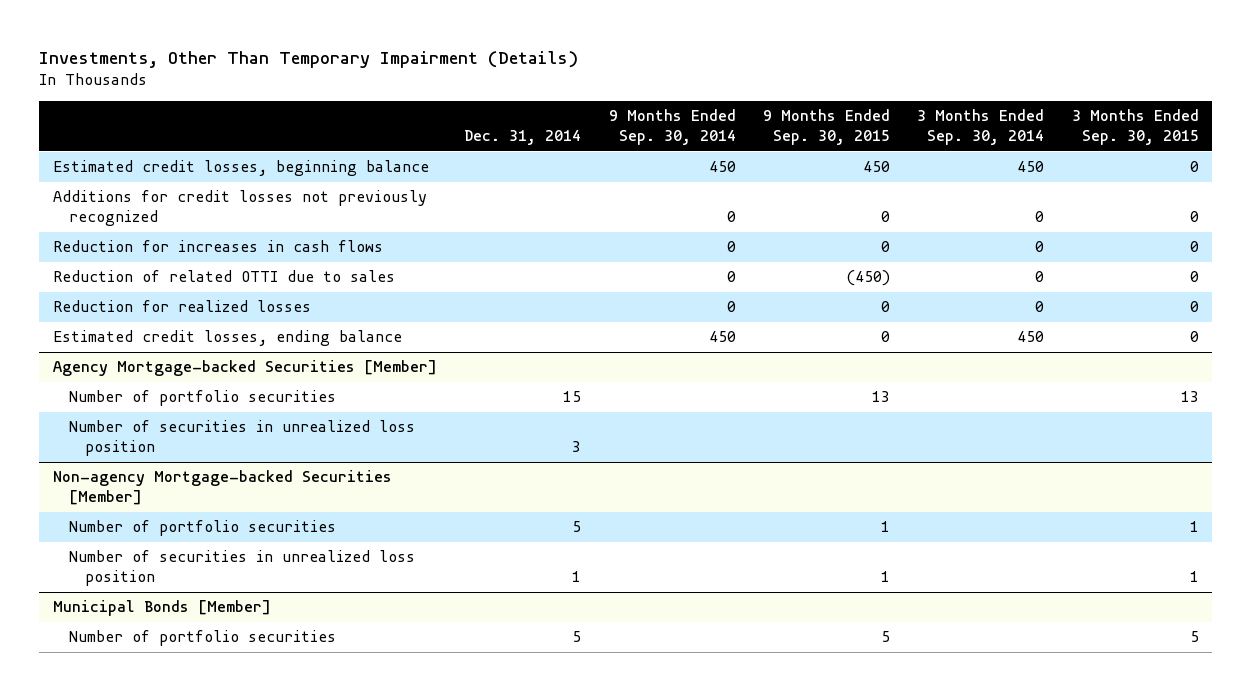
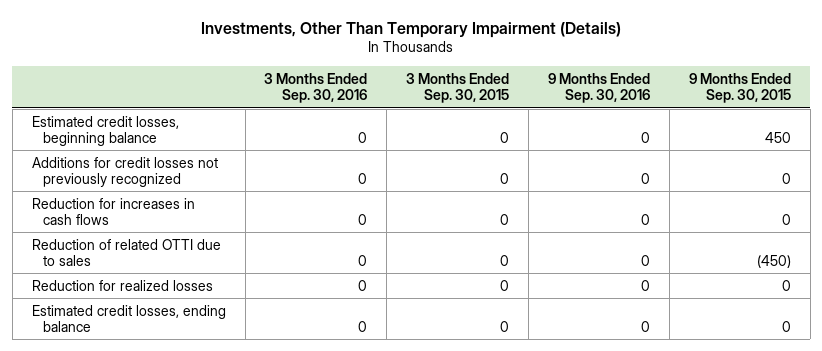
- | Dec. 31, 2014 | 9 Months Ended Sep. 30, 2014 | 9 Months Ended Sep. 30, 2015 | 3 Months Ended Sep. 30, 2014 | 3 Months Ended Sep. 30, 2015
+ | 3 Months Ended Sep. 30, 2016 | 3 Months Ended Sep. 30, 2015 | 9 Months Ended Sep. 30, 2016 | 9 Months Ended Sep. 30, 2015
- Agency Mortgage-backed Securities [Member]
- Number of portfolio securities | 15 | | 13 | | 13
- Number of securities in unrealized loss position | 3 | | | |
- Non-agency Mortgage-backed Securities [Member]
- Number of portfolio securities | 5 | | 1 | | 1
- Number of securities in unrealized loss position | 1 | | 1 | | 1
- Municipal Bonds [Member]
- Number of portfolio securities | 5 | | 5 | | 5

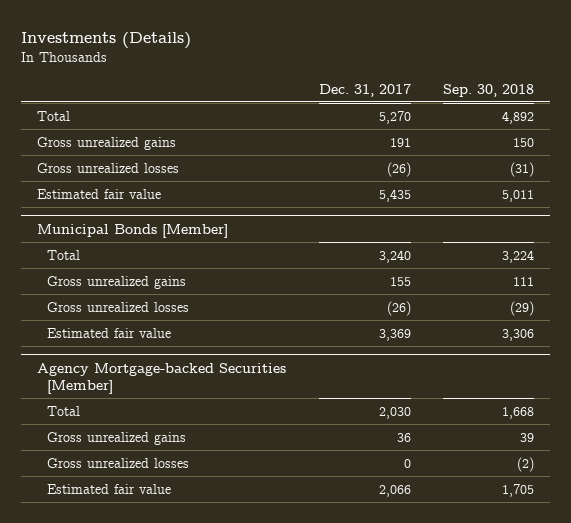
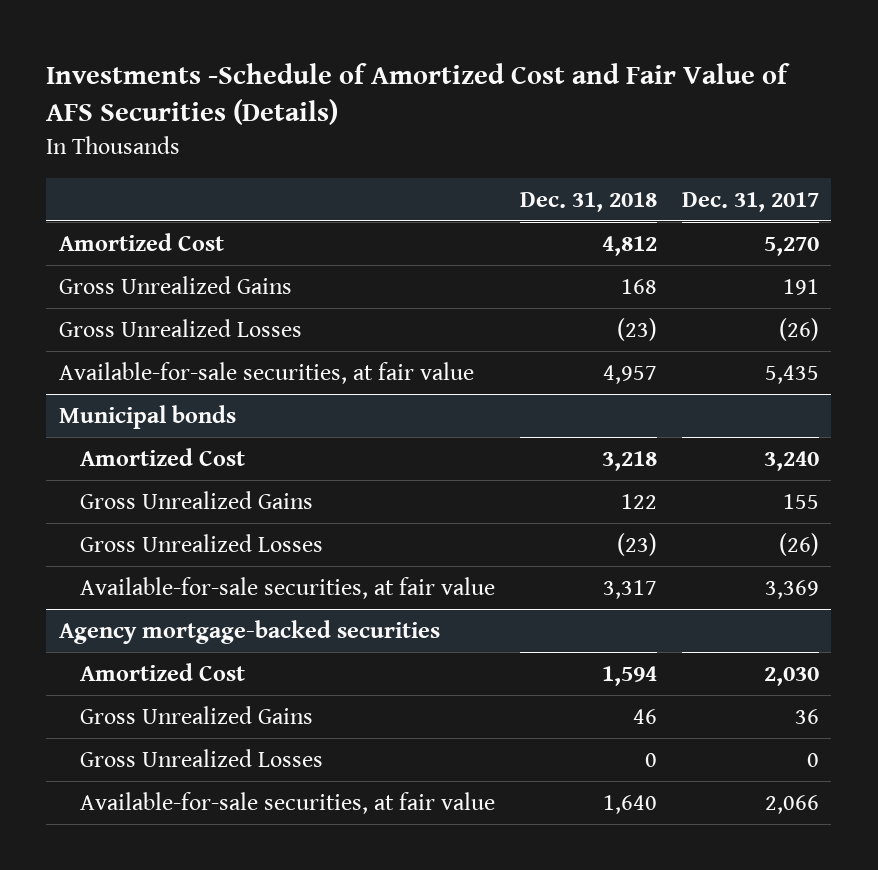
- Investments (Details)
+ Investments -Schedule of Amortized Cost and Fair Value of AFS Securities (Details)
- | Dec. 31, 2017 | Sep. 30, 2018
+ | Dec. 31, 2018 | Dec. 31, 2017
- Total | 5,270 | 4,892
- Gross unrealized gains | 191 | 150
- Gross unrealized losses | (26) | (31)
- Estimated fair value | 5,435 | 5,011
- Municipal Bonds [Member]
- Total | 3,240 | 3,224
- Gross unrealized gains | 155 | 111
- Gross unrealized losses | (26) | (29)
- Estimated fair value | 3,369 | 3,306
- Agency Mortgage-backed Securities [Member]
- Total | 2,030 | 1,668
- Gross unrealized gains | 36 | 39
- Gross unrealized losses | 0 | (2)
- Estimated fair value | 2,066 | 1,705
+ Amortized Cost | 4,812 | 5,270
+ Gross Unrealized Gains | 168 | 191
+ Gross Unrealized Losses | (23) | (26)
+ Available-for-sale securities, at fair value | 4,957 | 5,435
+ Municipal bonds
+ Amortized Cost | 3,218 | 3,240
+ Gross Unrealized Gains | 122 | 155
+ Gross Unrealized Losses | (23) | (26)
+ Available-for-sale securities, at fair value | 3,317 | 3,369
+ Agency mortgage-backed securities
+ Amortized Cost | 1,594 | 2,030
+ Gross Unrealized Gains | 46 | 36
+ Gross Unrealized Losses | 0 | 0
+ Available-for-sale securities, at fair value | 1,640 | 2,066

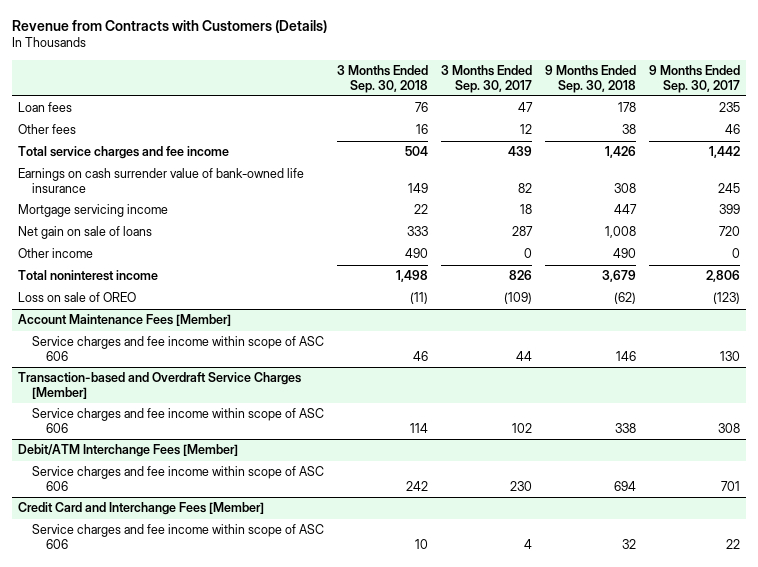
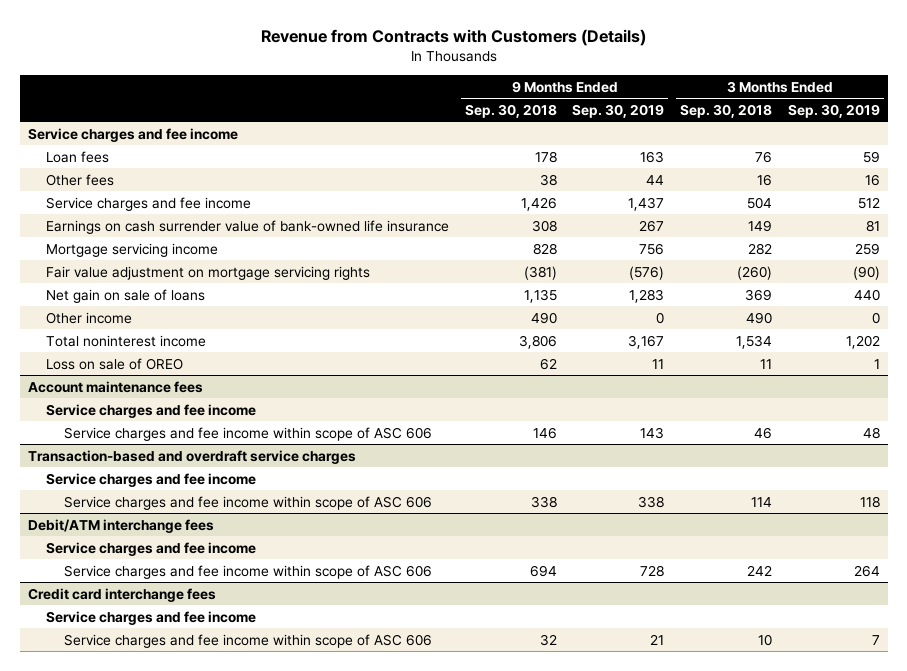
- | 3 Months Ended Sep. 30, 2018 | 3 Months Ended Sep. 30, 2017 | 9 Months Ended Sep. 30, 2018 | 9 Months Ended Sep. 30, 2017
+ | 9 Months Ended Sep. 30, 2018 | 9 Months Ended Sep. 30, 2019 | 3 Months Ended Sep. 30, 2018 | 3 Months Ended Sep. 30, 2019
+ Service charges and fee income
- Total service charges and fee income | 504 | 439 | 1,426 | 1,442
+ Service charges and fee income | 1,426 | 1,437 | 504 | 512
- Mortgage servicing income | 22 | 18 | 447 | 399
- Net gain on sale of loans | 333 | 287 | 1,008 | 720
+ Mortgage servicing income | 828 | 756 | 282 | 259
+ Fair value adjustment on mortgage servicing rights | (381) | (576) | (260) | (90)
+ Net gain on sale of loans | 1,135 | 1,283 | 369 | 440
- Total noninterest income | 1,498 | 826 | 3,679 | 2,806
- Loss on sale of OREO | (11) | (109) | (62) | (123)
- Account Maintenance Fees [Member]
+ Total noninterest income | 3,806 | 3,167 | 1,534 | 1,202
+ Loss on sale of OREO | 62 | 11 | 11 | 1
+ Account maintenance fees
+ Service charges and fee income
- Transaction-based and Overdraft Service Charges [Member]
+ Transaction-based and overdraft service charges
+ Service charges and fee income
- Debit/ATM Interchange Fees [Member]
+ Debit/ATM interchange fees
+ Service charges and fee income
- Credit Card and Interchange Fees [Member]
+ Credit card interchange fees
+ Service charges and fee income

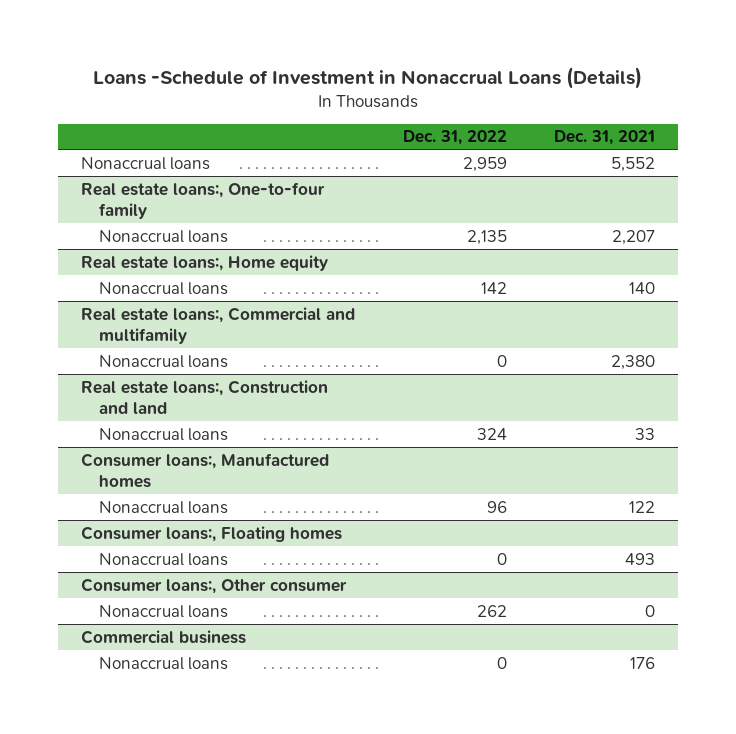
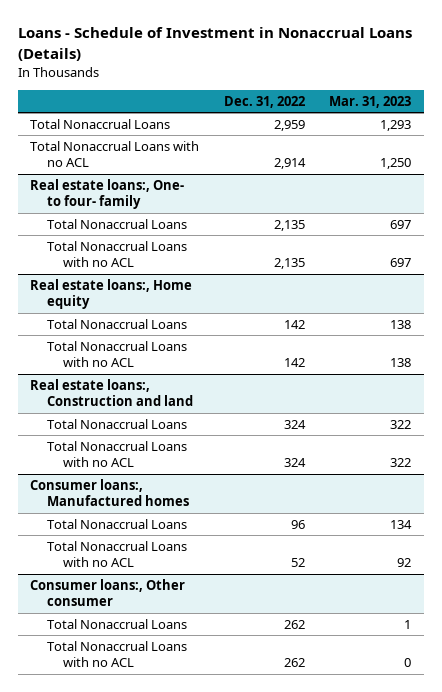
- Loans -Schedule of Investment in Nonaccrual Loans (Details)
+ Loans - Schedule of Investment in Nonaccrual Loans (Details)
- | Dec. 31, 2022 | Dec. 31, 2021
+ | Dec. 31, 2022 | Mar. 31, 2023
- Nonaccrual loans | 2,959 | 5,552
- Real estate loans:, One-to-four family
- Nonaccrual loans | 2,135 | 2,207
+ Total Nonaccrual Loans | 2,959 | 1,293
+ Total Nonaccrual Loans with no ACL | 2,914 | 1,250
+ Real estate loans:, One- to four- family
+ Total Nonaccrual Loans | 2,135 | 697
+ Total Nonaccrual Loans with no ACL | 2,135 | 697
@ Real estate loans:, Home equity
- Nonaccrual loans | 142 | 140
- Real estate loans:, Commercial and multifamily
- Nonaccrual loans | 0 | 2,380
@ Real estate loans:, Home equity
+ Total Nonaccrual Loans | 142 | 138
+ Total Nonaccrual Loans with no ACL | 142 | 138
@ Real estate loans:, Construction and land
- Nonaccrual loans | 324 | 33
+ Total Nonaccrual Loans | 324 | 322
+ Total Nonaccrual Loans with no ACL | 324 | 322
@ Consumer loans:, Manufactured homes
- Nonaccrual loans | 96 | 122
- Consumer loans:, Floating homes
- Nonaccrual loans | 0 | 493
@ Consumer loans:, Manufactured homes
+ Total Nonaccrual Loans | 96 | 134
+ Total Nonaccrual Loans with no ACL | 52 | 92
@ Consumer loans:, Other consumer
- Nonaccrual loans | 262 | 0
- Commercial business
- Nonaccrual loans | 0 | 176
@ Consumer loans:, Other consumer
+ Total Nonaccrual Loans | 262 | 1
+ Total Nonaccrual Loans with no ACL | 262 | 0

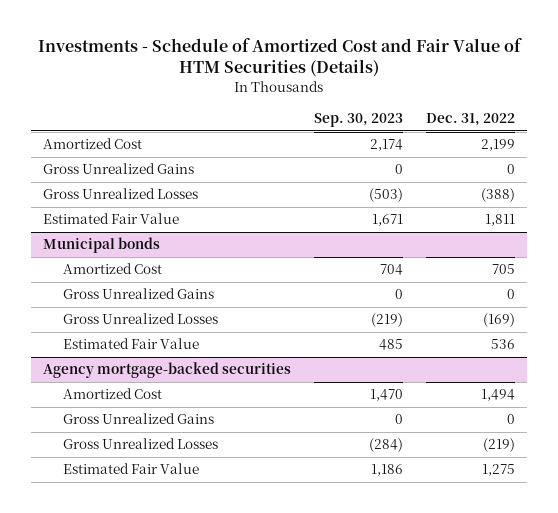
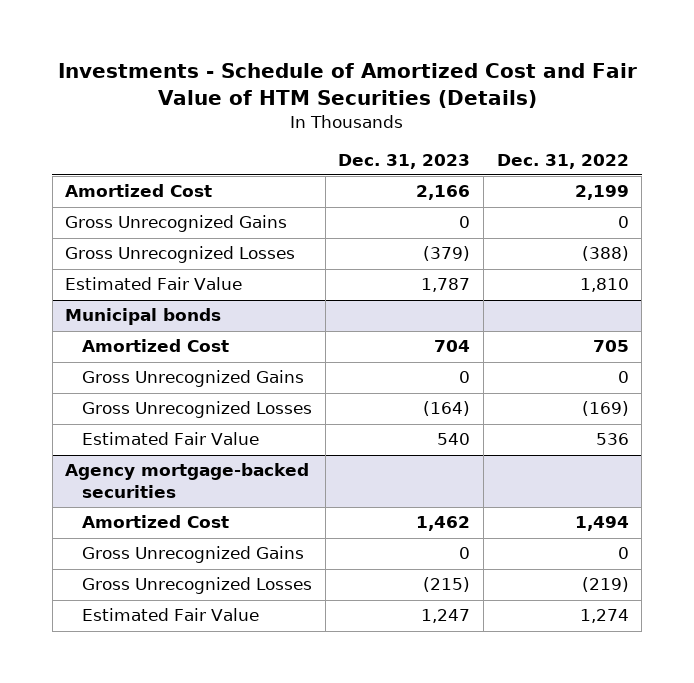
- | Sep. 30, 2023 | Dec. 31, 2022
+ | Dec. 31, 2023 | Dec. 31, 2022
- Gross Unrealized Gains | 0 | 0
- Gross Unrealized Losses | (503) | (388)
- Estimated Fair Value | 1,671 | 1,811
+ Gross Unrecognized Gains | 0 | 0
+ Gross Unrecognized Losses | (379) | (388)
+ Estimated Fair Value | 1,787 | 1,810
@ Municipal bonds
- Gross Unrealized Gains | 0 | 0
- Gross Unrealized Losses | (219) | (169)
+ Gross Unrecognized Gains | 0 | 0
+ Gross Unrecognized Losses | (164) | (169)
@ Agency mortgage-backed securities
- Gross Unrealized Gains | 0 | 0
- Gross Unrealized Losses | (284) | (219)
- Estimated Fair Value | 1,186 | 1,275
+ Gross Unrecognized Gains | 0 | 0
+ Gross Unrecognized Losses | (215) | (219)
+ Estimated Fair Value | 1,247 | 1,274

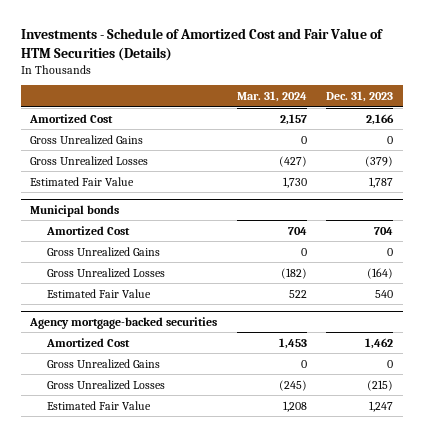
- | Dec. 31, 2023 | Dec. 31, 2022
+ | Mar. 31, 2024 | Dec. 31, 2023
- Gross Unrecognized Gains | 0 | 0
- Gross Unrecognized Losses | (379) | (388)
+ Gross Unrealized Gains | 0 | 0
+ Gross Unrealized Losses | (427) | (379)
@ Municipal bonds
- Gross Unrecognized Gains | 0 | 0
- Gross Unrecognized Losses | (164) | (169)
+ Gross Unrealized Gains | 0 | 0
+ Gross Unrealized Losses | (182) | (164)
@ Agency mortgage-backed securities
- Gross Unrecognized Gains | 0 | 0
- Gross Unrecognized Losses | (215) | (219)
+ Gross Unrealized Gains | 0 | 0
+ Gross Unrealized Losses | (245) | (215)

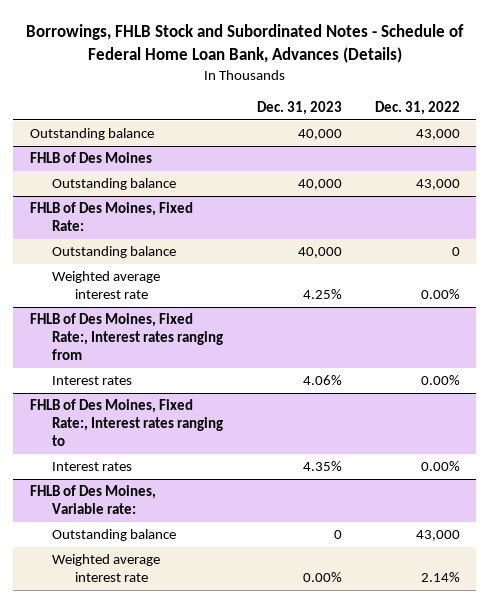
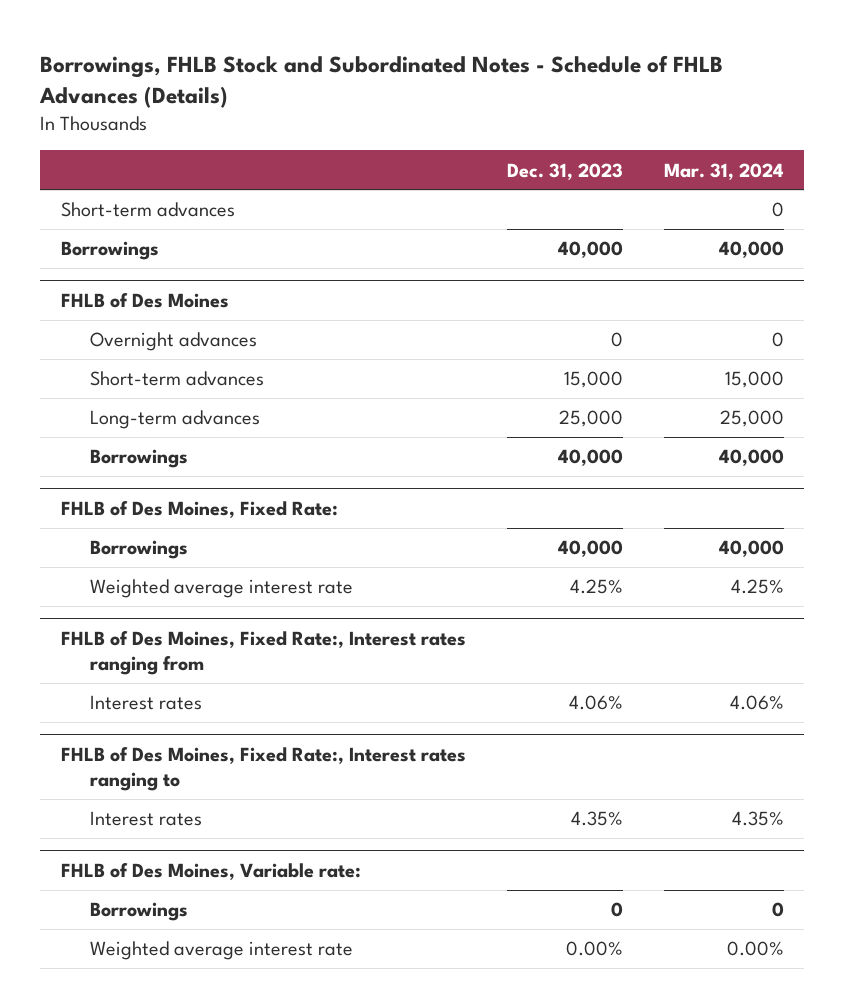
- Borrowings, FHLB Stock and Subordinated Notes - Schedule of Federal Home Loan Bank, Advances (Details)
+ Borrowings, FHLB Stock and Subordinated Notes - Schedule of FHLB Advances (Details)
- | Dec. 31, 2023 | Dec. 31, 2022
+ | Dec. 31, 2023 | Mar. 31, 2024
- Outstanding balance | 40,000 | 43,000
+ Short-term advances | | 0
+ Borrowings | 40,000 | 40,000
@ FHLB of Des Moines
- Outstanding balance | 40,000 | 43,000
+ Overnight advances | 0 | 0
+ Short-term advances | 15,000 | 15,000
+ Long-term advances | 25,000 | 25,000
+ Borrowings | 40,000 | 40,000
@ FHLB of Des Moines, Fixed Rate:
- Outstanding balance | 40,000 | 0
+ Borrowings | 40,000 | 40,000
@ FHLB of Des Moines, Variable rate:
- Outstanding balance | 0 | 43,000
+ Borrowings | 0 | 0

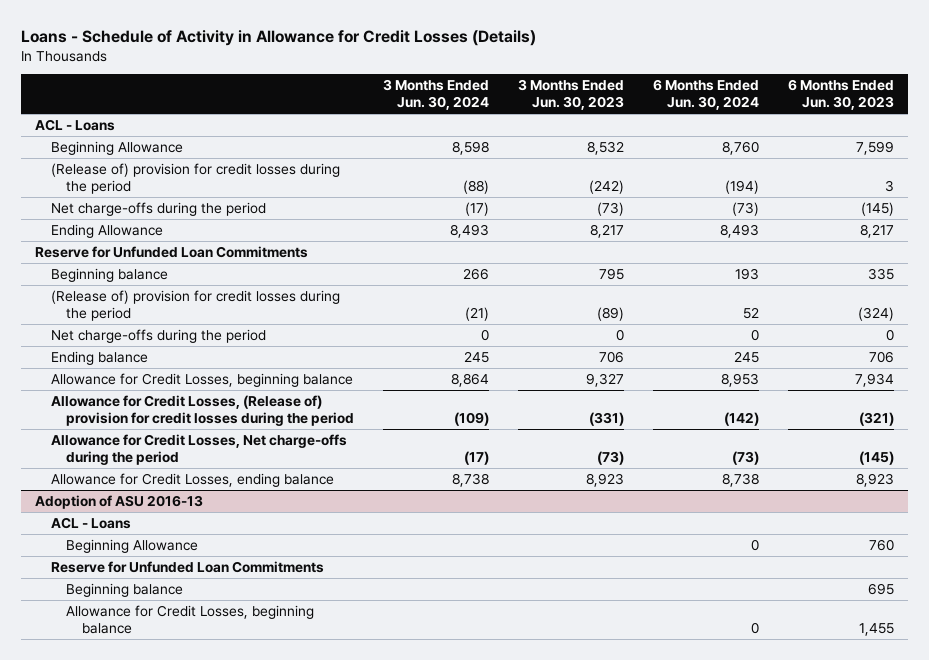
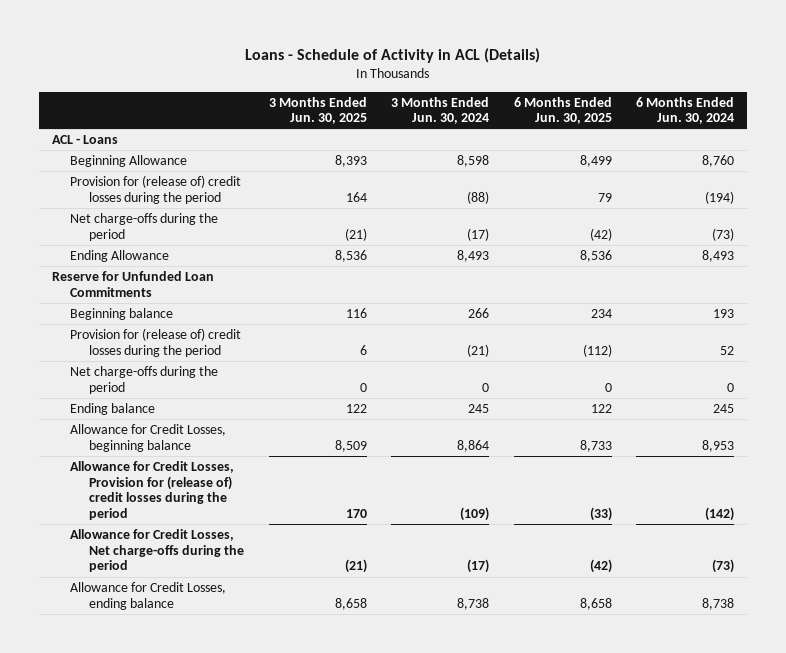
- Loans - Schedule of Activity in Allowance for Credit Losses (Details)
+ Loans - Schedule of Activity in ACL (Details)
- | 3 Months Ended Jun. 30, 2024 | 3 Months Ended Jun. 30, 2023 | 6 Months Ended Jun. 30, 2024 | 6 Months Ended Jun. 30, 2023
+ | 3 Months Ended Jun. 30, 2025 | 3 Months Ended Jun. 30, 2024 | 6 Months Ended Jun. 30, 2025 | 6 Months Ended Jun. 30, 2024
- (Release of) provision for credit losses during the period | (88) | (242) | (194) | 3
+ Provision for (release of) credit losses during the period | 164 | (88) | 79 | (194)
- (Release of) provision for credit losses during the period | (21) | (89) | 52 | (324)
+ Provision for (release of) credit losses during the period | 6 | (21) | (112) | 52
- Allowance for Credit Losses, (Release of) provision for credit losses during the period | (109) | (331) | (142) | (321)
+ Allowance for Credit Losses, Provision for (release of) credit losses during the period | 170 | (109) | (33) | (142)
- Adoption of ASU 2016-13
- ACL - Loans
- Beginning Allowance | | | 0 | 760
- Reserve for Unfunded Loan Commitments
- Beginning balance | | | | 695
- Allowance for Credit Losses, beginning balance | | | 0 | 1,455

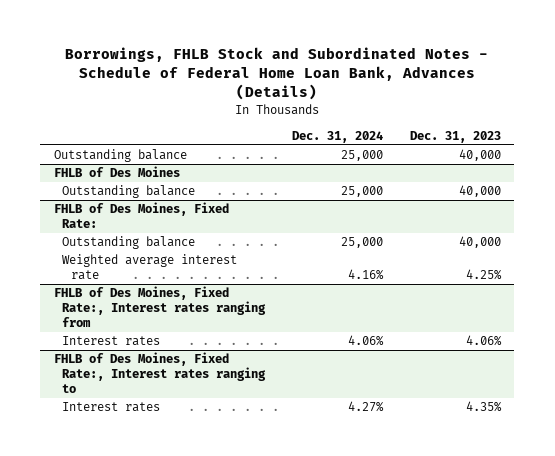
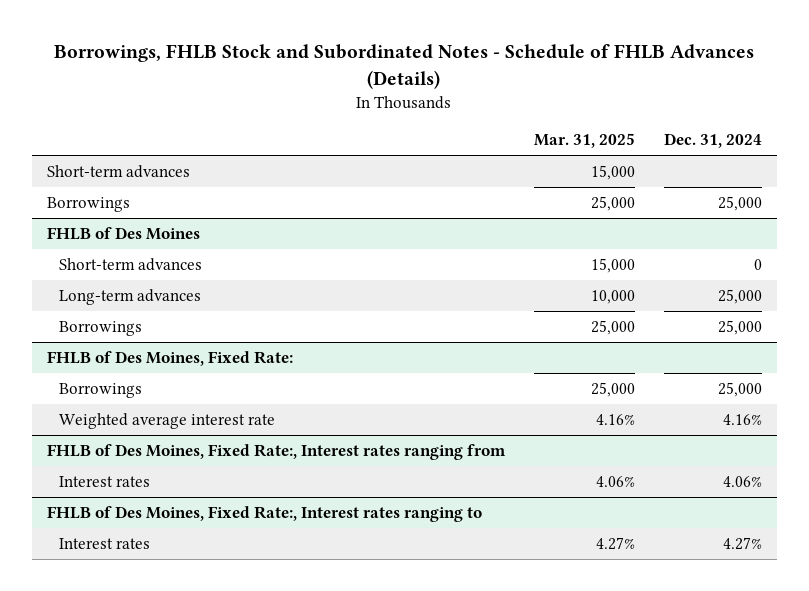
- Borrowings, FHLB Stock and Subordinated Notes - Schedule of Federal Home Loan Bank, Advances (Details)
+ Borrowings, FHLB Stock and Subordinated Notes - Schedule of FHLB Advances (Details)
- | Dec. 31, 2024 | Dec. 31, 2023
+ | Mar. 31, 2025 | Dec. 31, 2024
- Outstanding balance | 25,000 | 40,000
+ Short-term advances | 15,000 |
+ Borrowings | 25,000 | 25,000
@ FHLB of Des Moines
- Outstanding balance | 25,000 | 40,000
+ Short-term advances | 15,000 | 0
+ Long-term advances | 10,000 | 25,000
+ Borrowings | 25,000 | 25,000
@ FHLB of Des Moines, Fixed Rate:
- Outstanding balance | 25,000 | 40,000
+ Borrowings | 25,000 | 25,000

